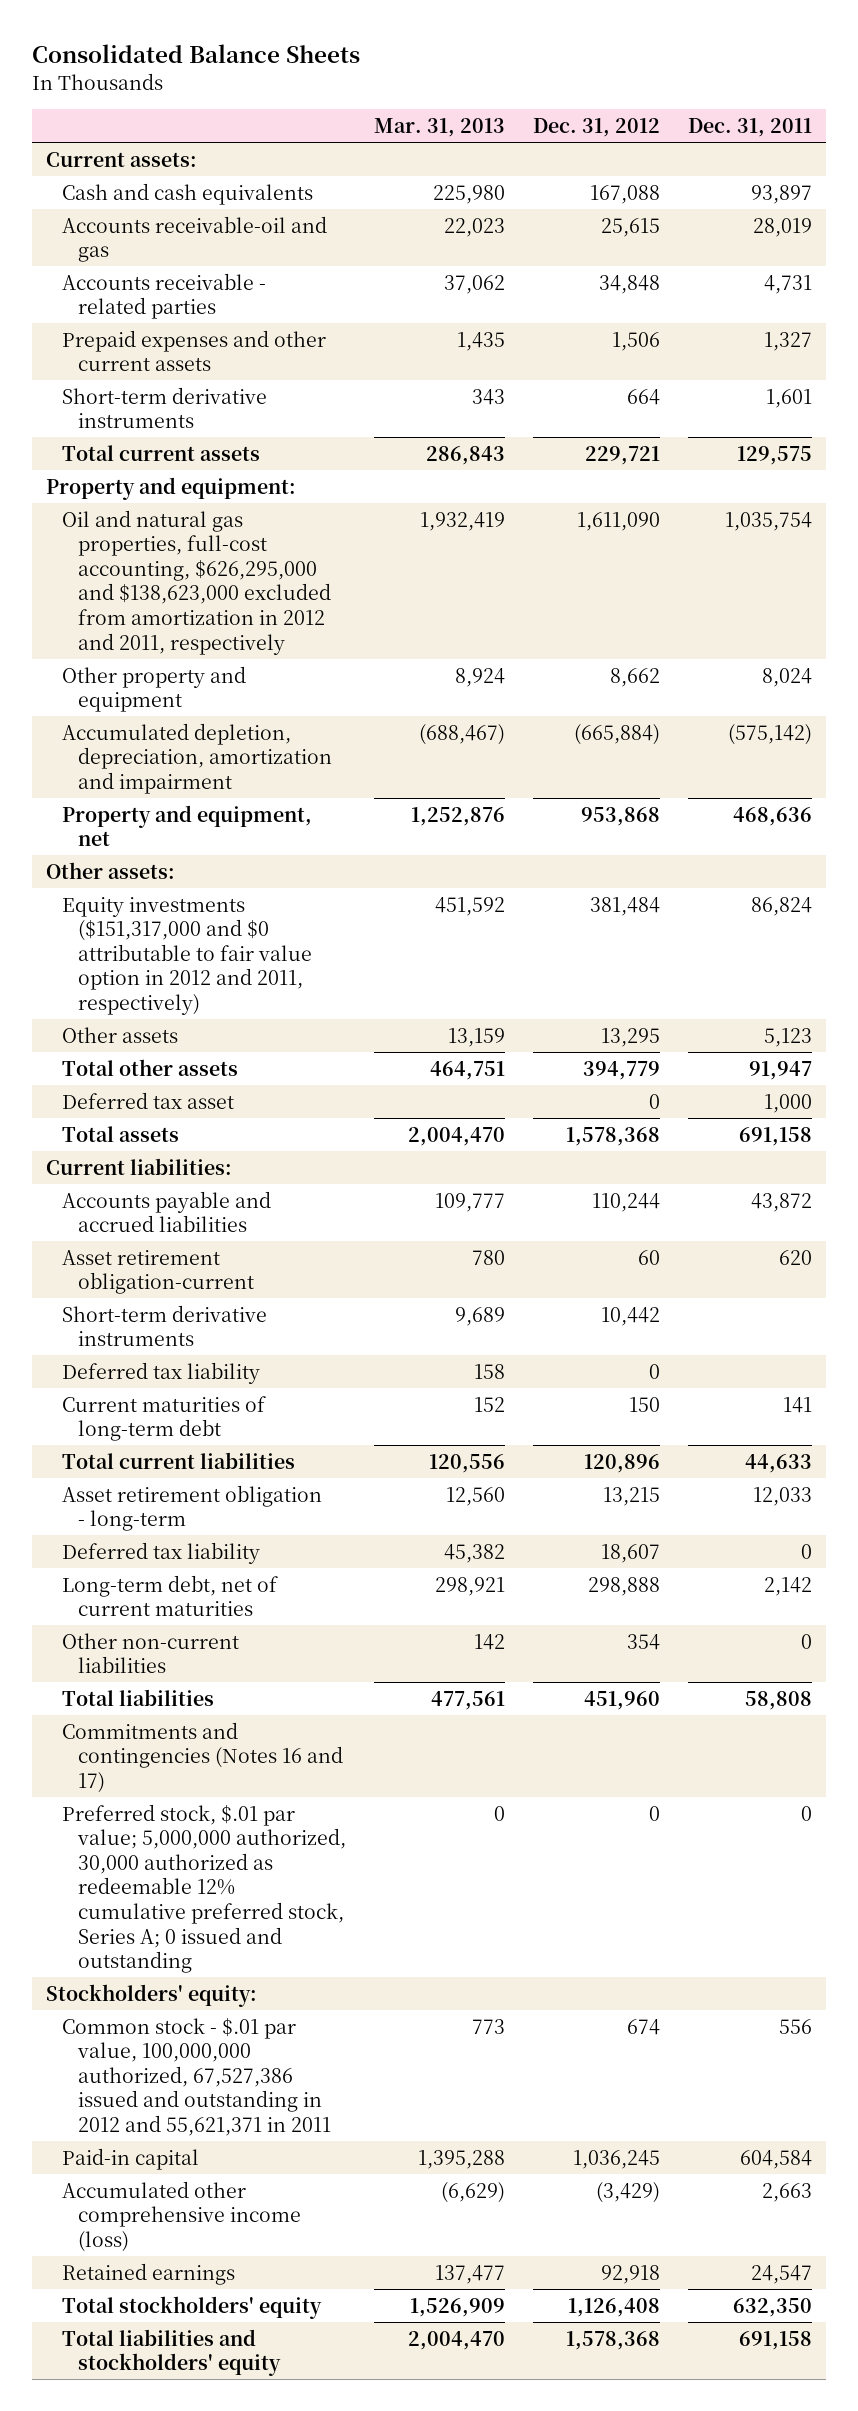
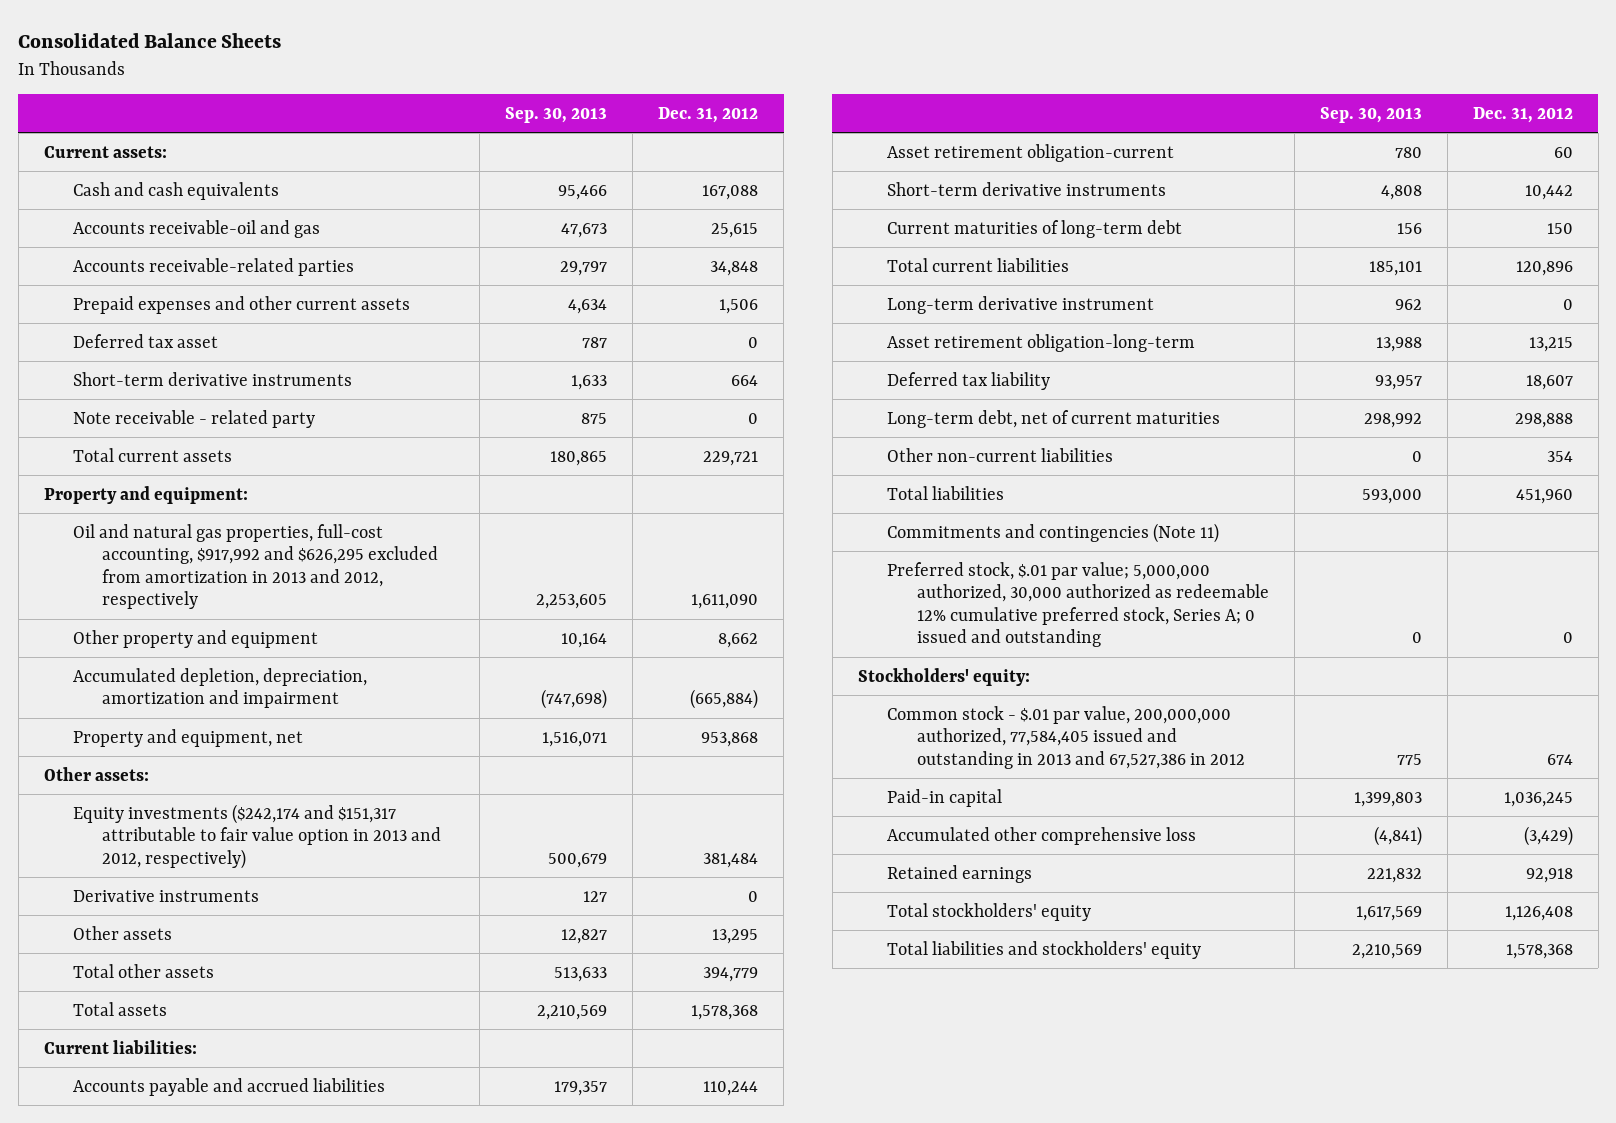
- | Mar. 31, 2013 | Dec. 31, 2012 | Dec. 31, 2011
+ | Sep. 30, 2013 | Dec. 31, 2012
- Accounts receivable - related parties | 37,062 | 34,848 | 4,731
+ Accounts receivable-related parties | 29,797 | 34,848
moved up: Deferred tax asset | 787 | 0
+ Note receivable - related party | 875 | 0
- Oil and natural gas properties, full-cost accounting, $626,295,000 and $138,623,000 excluded from amortization in 2012 and 2011, respectively | 1,932,419 | 1,611,090 | 1,035,754
+ Oil and natural gas properties, full-cost accounting, $917,992 and $626,295 excluded from amortization in 2013 and 2012, respectively | 2,253,605 | 1,611,090
- Equity investments ($151,317,000 and $0 attributable to fair value option in 2012 and 2011, respectively) | 451,592 | 381,484 | 86,824
+ Equity investments ($242,174 and $151,317 attributable to fair value option in 2013 and 2012, respectively) | 500,679 | 381,484
+ Derivative instruments | 127 | 0
- Deferred tax liability | 158 | 0 |
- Asset retirement obligation - long-term | 12,560 | 13,215 | 12,033
+ Long-term derivative instrument | 962 | 0
+ Asset retirement obligation-long-term | 13,988 | 13,215
- Commitments and contingencies (Notes 16 and 17)
+ Commitments and contingencies (Note 11)
- Common stock - $.01 par value, 100,000,000 authorized, 67,527,386 issued and outstanding in 2012 and 55,621,371 in 2011 | 773 | 674 | 556
+ Common stock - $.01 par value, 200,000,000 authorized, 77,584,405 issued and outstanding in 2013 and 67,527,386 in 2012 | 775 | 674
- Accumulated other comprehensive income (loss) | (6,629) | (3,429) | 2,663
+ Accumulated other comprehensive loss | (4,841) | (3,429)

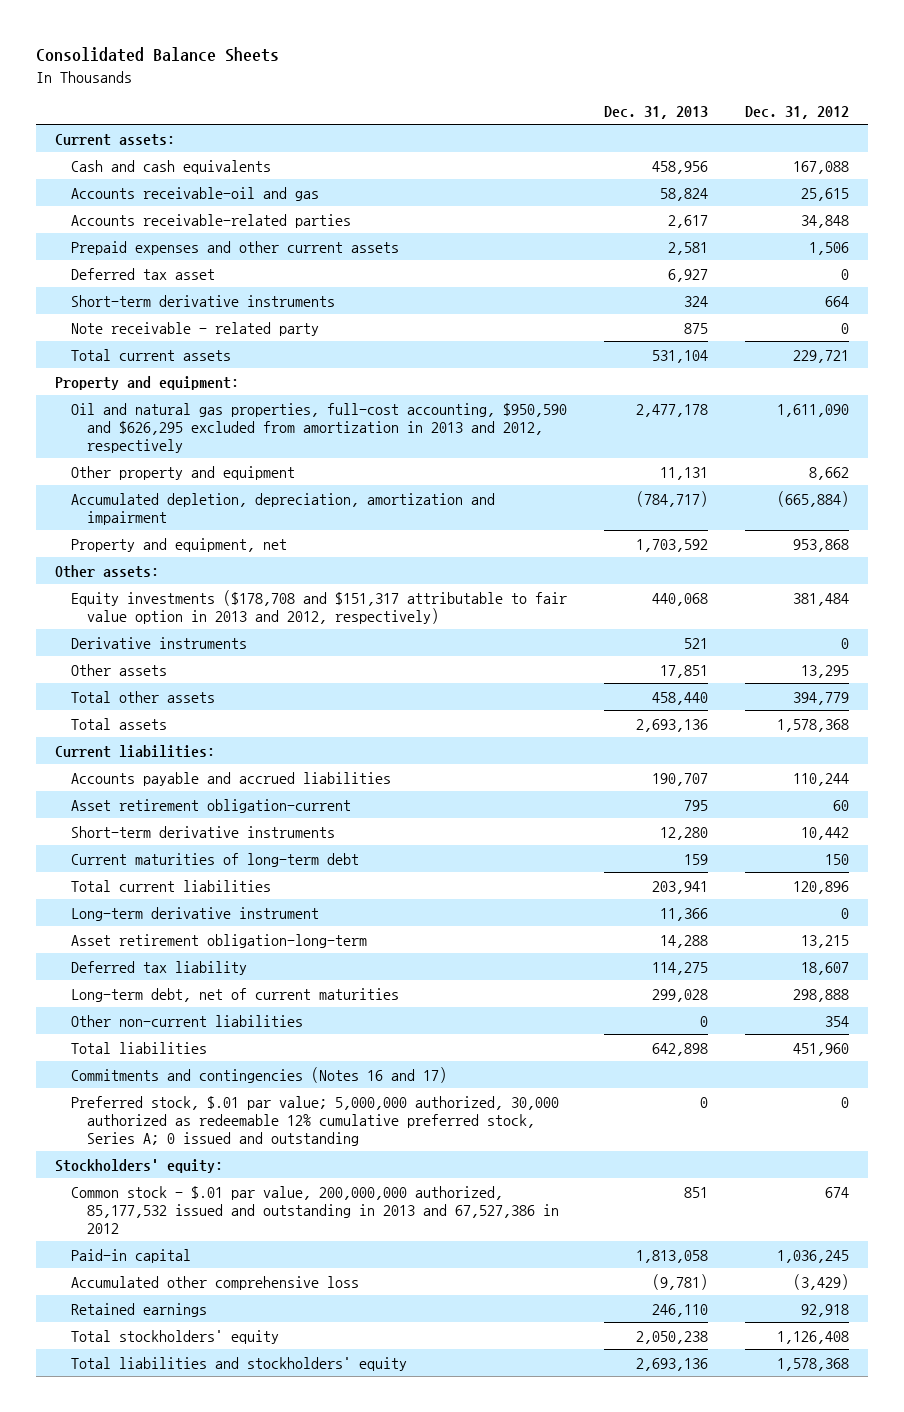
- | Sep. 30, 2013 | Dec. 31, 2012
+ | Dec. 31, 2013 | Dec. 31, 2012
- Oil and natural gas properties, full-cost accounting, $917,992 and $626,295 excluded from amortization in 2013 and 2012, respectively | 2,253,605 | 1,611,090
+ Oil and natural gas properties, full-cost accounting, $950,590 and $626,295 excluded from amortization in 2013 and 2012, respectively | 2,477,178 | 1,611,090
- Equity investments ($242,174 and $151,317 attributable to fair value option in 2013 and 2012, respectively) | 500,679 | 381,484
+ Equity investments ($178,708 and $151,317 attributable to fair value option in 2013 and 2012, respectively) | 440,068 | 381,484
- Commitments and contingencies (Note 11)
+ Commitments and contingencies (Notes 16 and 17)
- Common stock - $.01 par value, 200,000,000 authorized, 77,584,405 issued and outstanding in 2013 and 67,527,386 in 2012 | 775 | 674
+ Common stock - $.01 par value, 200,000,000 authorized, 85,177,532 issued and outstanding in 2013 and 67,527,386 in 2012 | 851 | 674

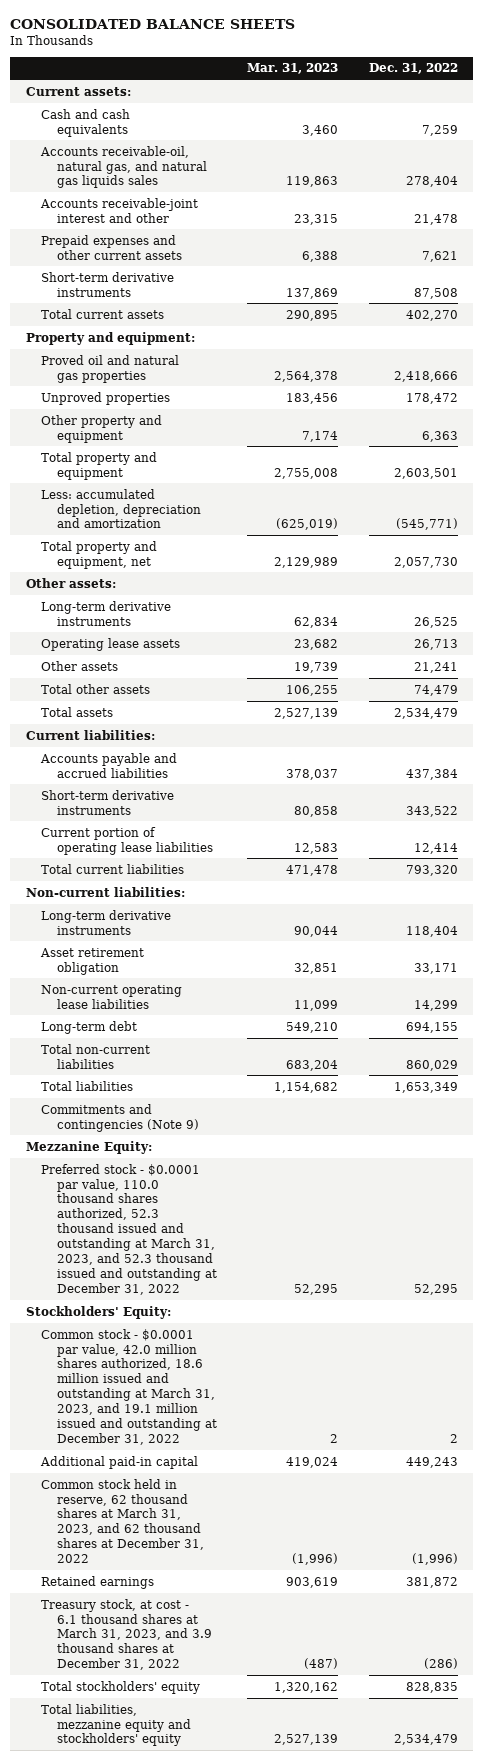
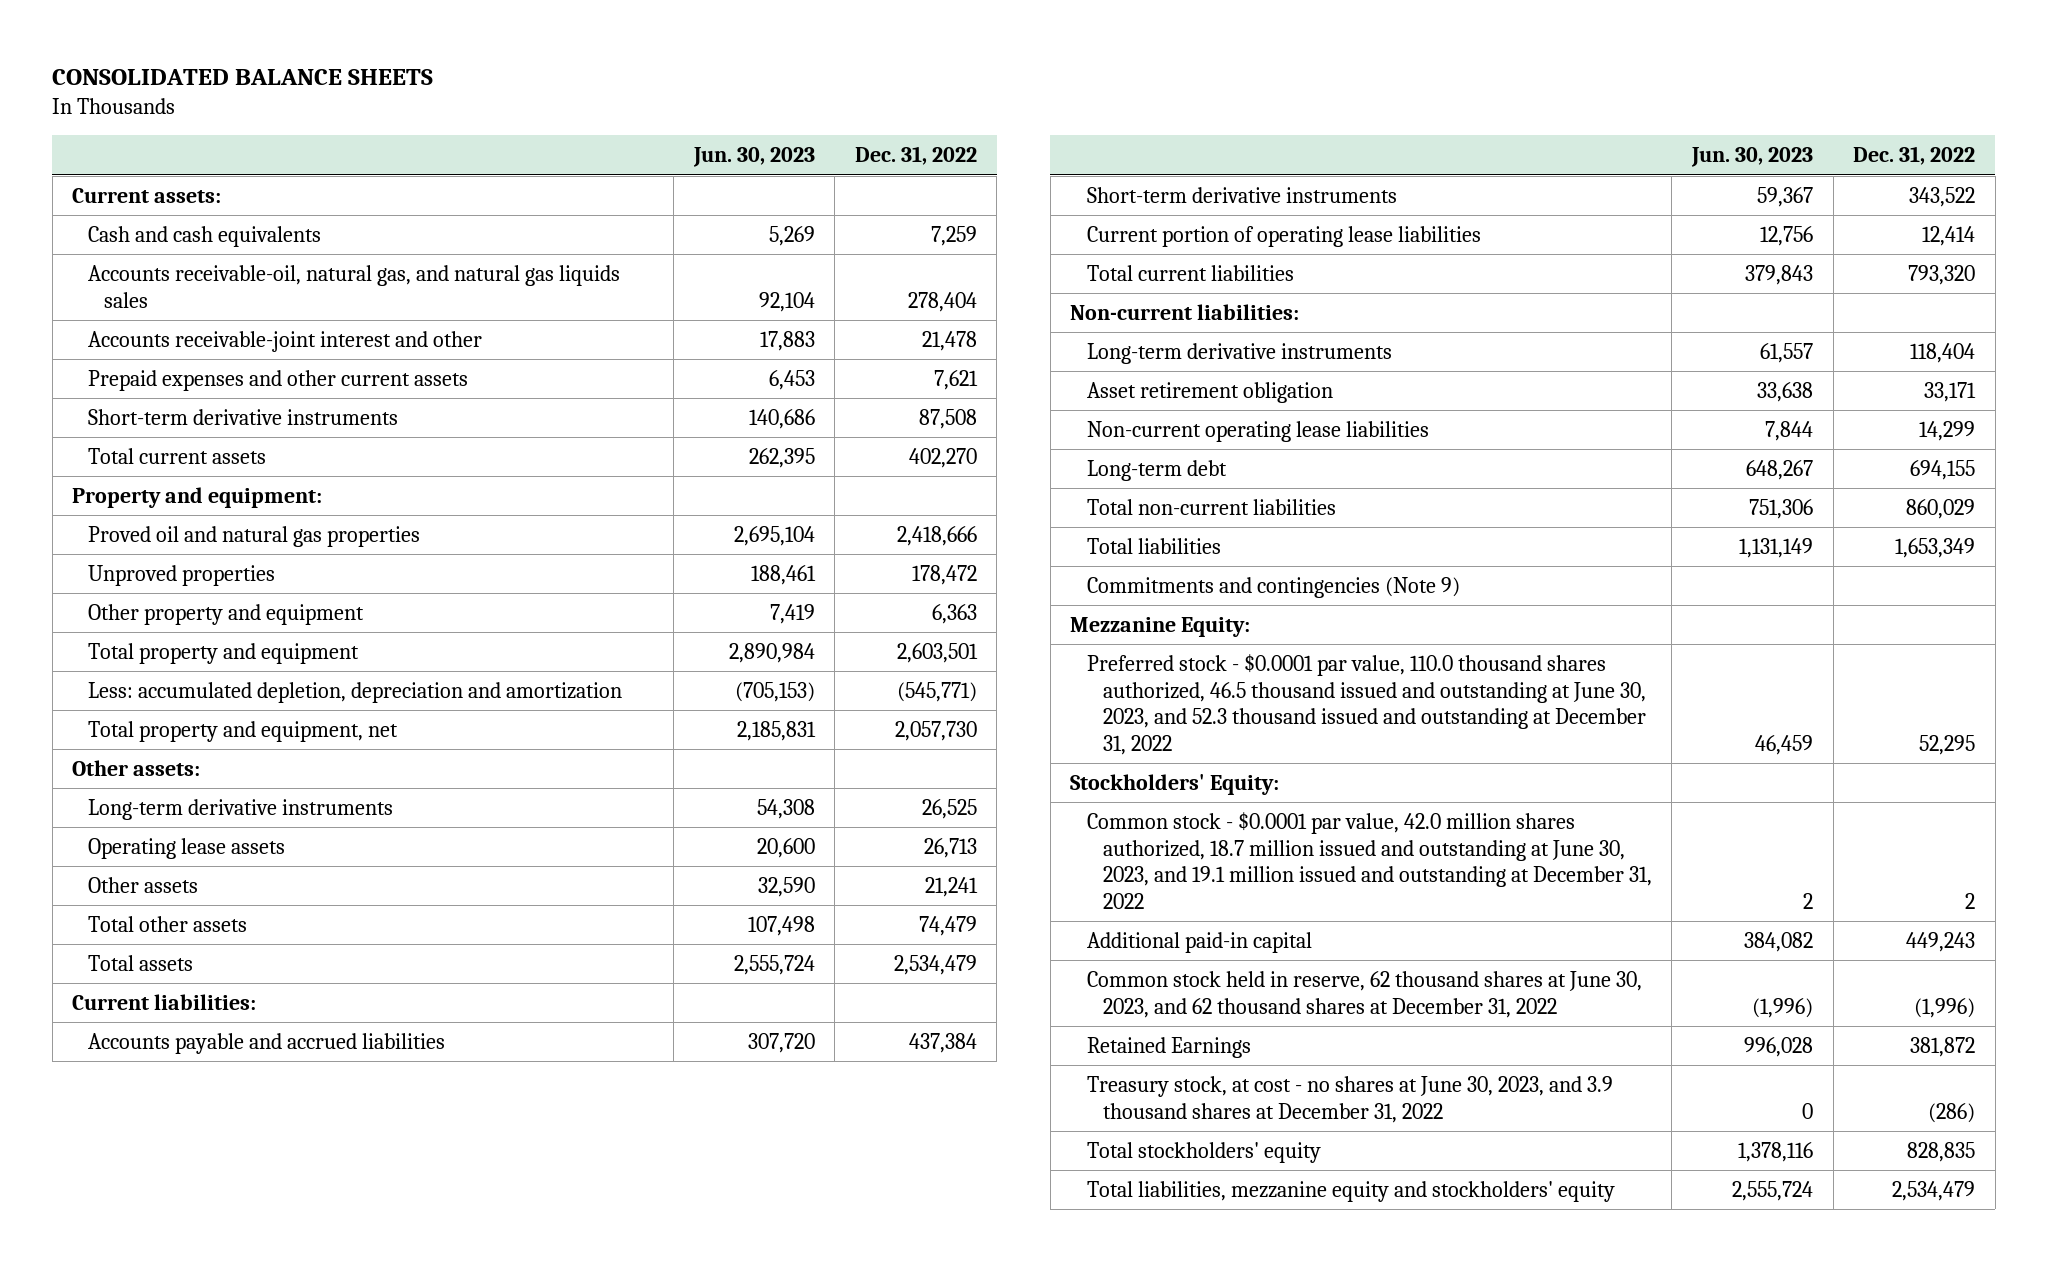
- | Mar. 31, 2023 | Dec. 31, 2022
+ | Jun. 30, 2023 | Dec. 31, 2022
- Preferred stock - $0.0001 par value, 110.0 thousand shares authorized, 52.3 thousand issued and outstanding at March 31, 2023, and 52.3 thousand issued and outstanding at December 31, 2022 | 52,295 | 52,295
+ Preferred stock - $0.0001 par value, 110.0 thousand shares authorized, 46.5 thousand issued and outstanding at June 30, 2023, and 52.3 thousand issued and outstanding at December 31, 2022 | 46,459 | 52,295
- Common stock - $0.0001 par value, 42.0 million shares authorized, 18.6 million issued and outstanding at March 31, 2023, and 19.1 million issued and outstanding at December 31, 2022 | 2 | 2
+ Common stock - $0.0001 par value, 42.0 million shares authorized, 18.7 million issued and outstanding at June 30, 2023, and 19.1 million issued and outstanding at December 31, 2022 | 2 | 2
- Common stock held in reserve, 62 thousand shares at March 31, 2023, and 62 thousand shares at December 31, 2022 | (1,996) | (1,996)
- Retained earnings | 903,619 | 381,872
- Treasury stock, at cost - 6.1 thousand shares at March 31, 2023, and 3.9 thousand shares at December 31, 2022 | (487) | (286)
+ Common stock held in reserve, 62 thousand shares at June 30, 2023, and 62 thousand shares at December 31, 2022 | (1,996) | (1,996)
+ Retained Earnings | 996,028 | 381,872
+ Treasury stock, at cost - no shares at June 30, 2023, and 3.9 thousand shares at December 31, 2022 | 0 | (286)

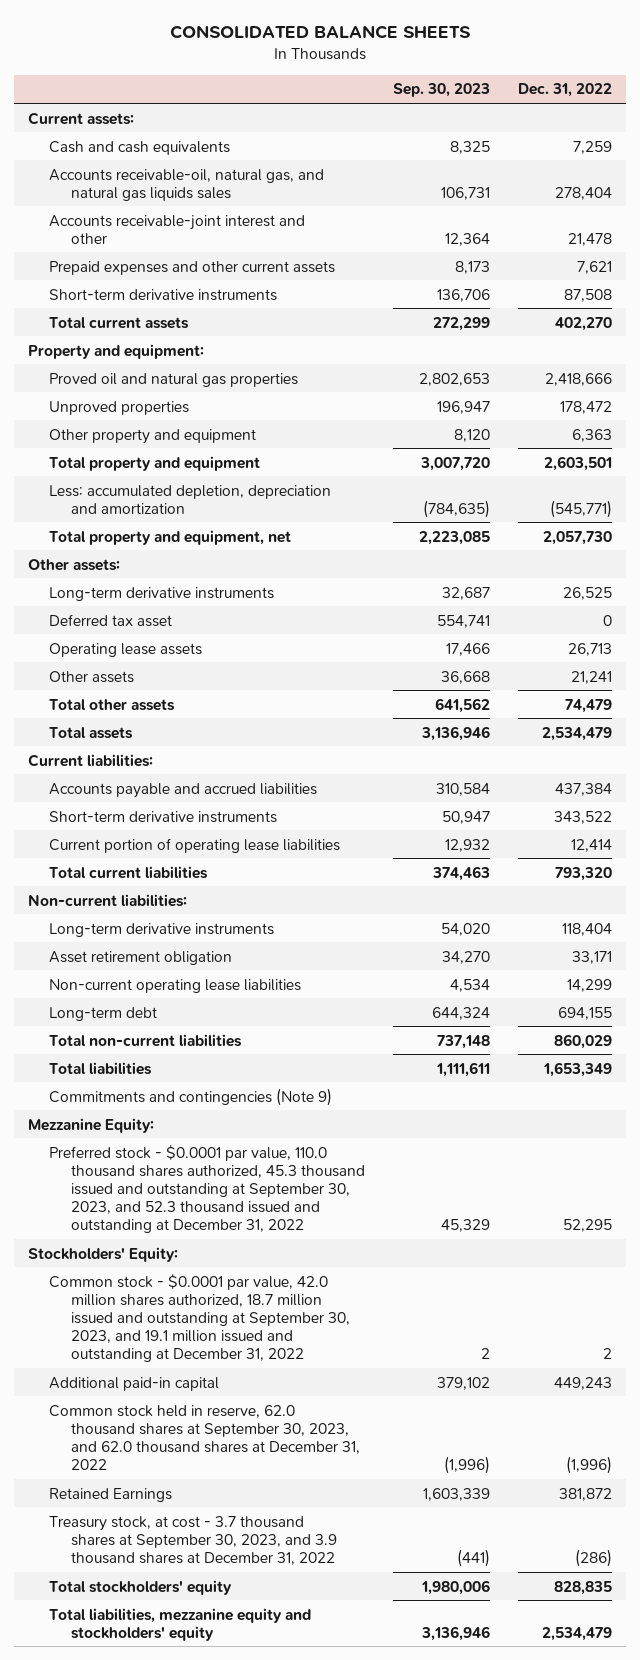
- | Jun. 30, 2023 | Dec. 31, 2022
+ | Sep. 30, 2023 | Dec. 31, 2022
+ Deferred tax asset | 554,741 | 0
- Preferred stock - $0.0001 par value, 110.0 thousand shares authorized, 46.5 thousand issued and outstanding at June 30, 2023, and 52.3 thousand issued and outstanding at December 31, 2022 | 46,459 | 52,295
+ Preferred stock - $0.0001 par value, 110.0 thousand shares authorized, 45.3 thousand issued and outstanding at September 30, 2023, and 52.3 thousand issued and outstanding at December 31, 2022 | 45,329 | 52,295
- Common stock - $0.0001 par value, 42.0 million shares authorized, 18.7 million issued and outstanding at June 30, 2023, and 19.1 million issued and outstanding at December 31, 2022 | 2 | 2
+ Common stock - $0.0001 par value, 42.0 million shares authorized, 18.7 million issued and outstanding at September 30, 2023, and 19.1 million issued and outstanding at December 31, 2022 | 2 | 2
- Common stock held in reserve, 62 thousand shares at June 30, 2023, and 62 thousand shares at December 31, 2022 | (1,996) | (1,996)
+ Common stock held in reserve, 62.0 thousand shares at September 30, 2023, and 62.0 thousand shares at December 31, 2022 | (1,996) | (1,996)
- Treasury stock, at cost - no shares at June 30, 2023, and 3.9 thousand shares at December 31, 2022 | 0 | (286)
+ Treasury stock, at cost - 3.7 thousand shares at September 30, 2023, and 3.9 thousand shares at December 31, 2022 | (441) | (286)

